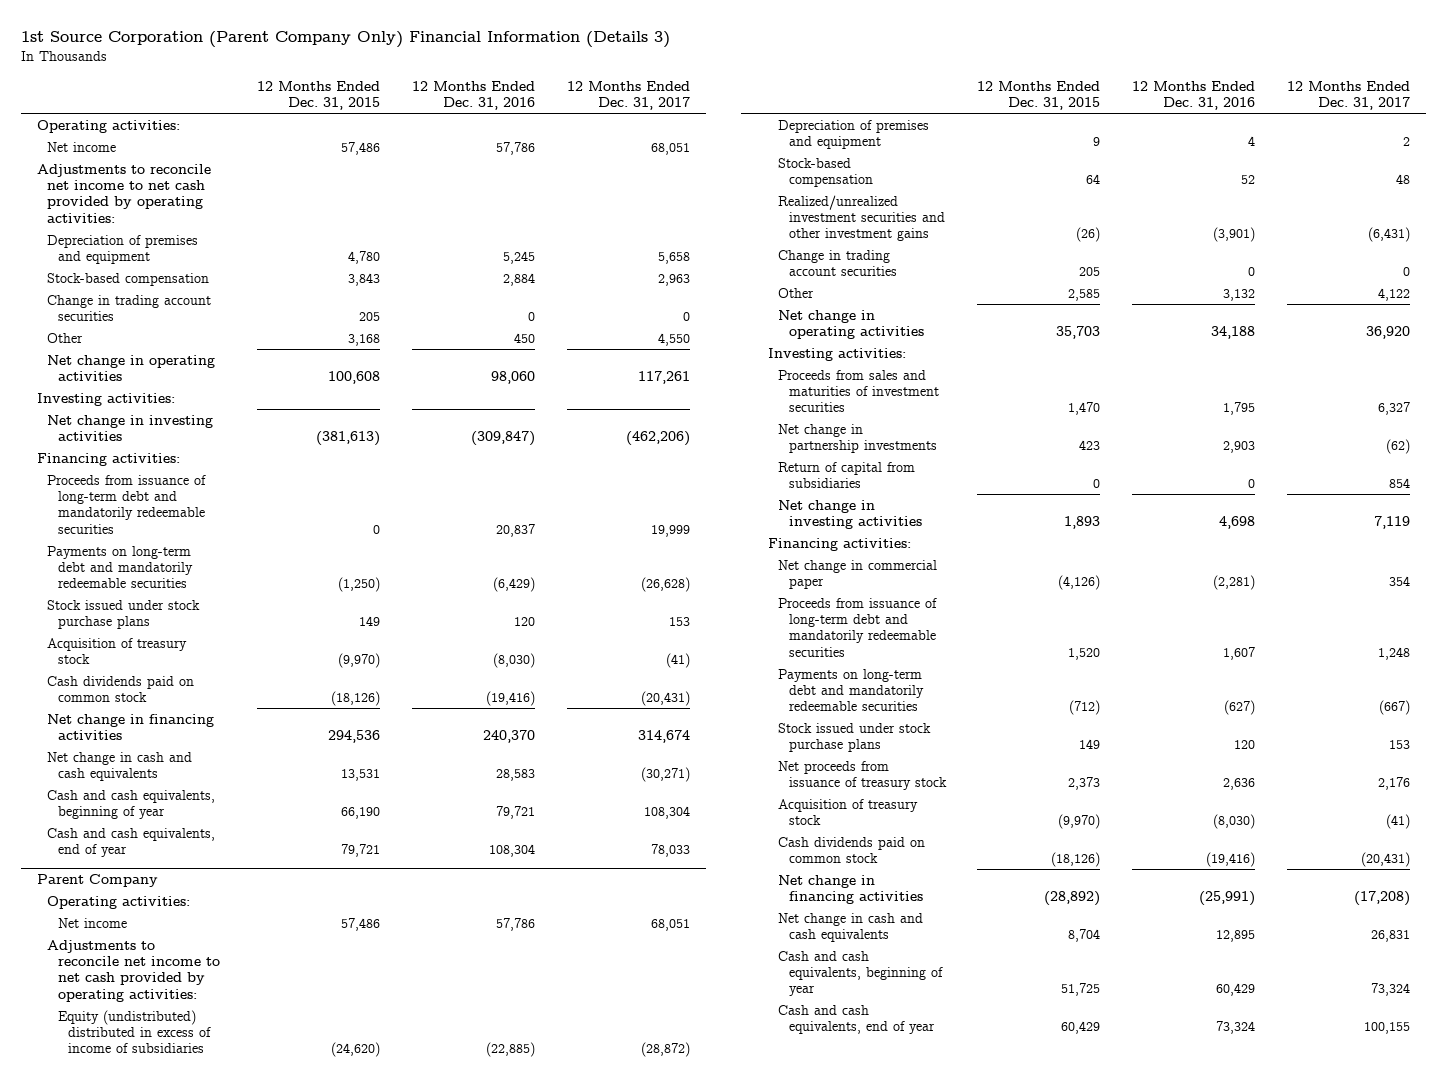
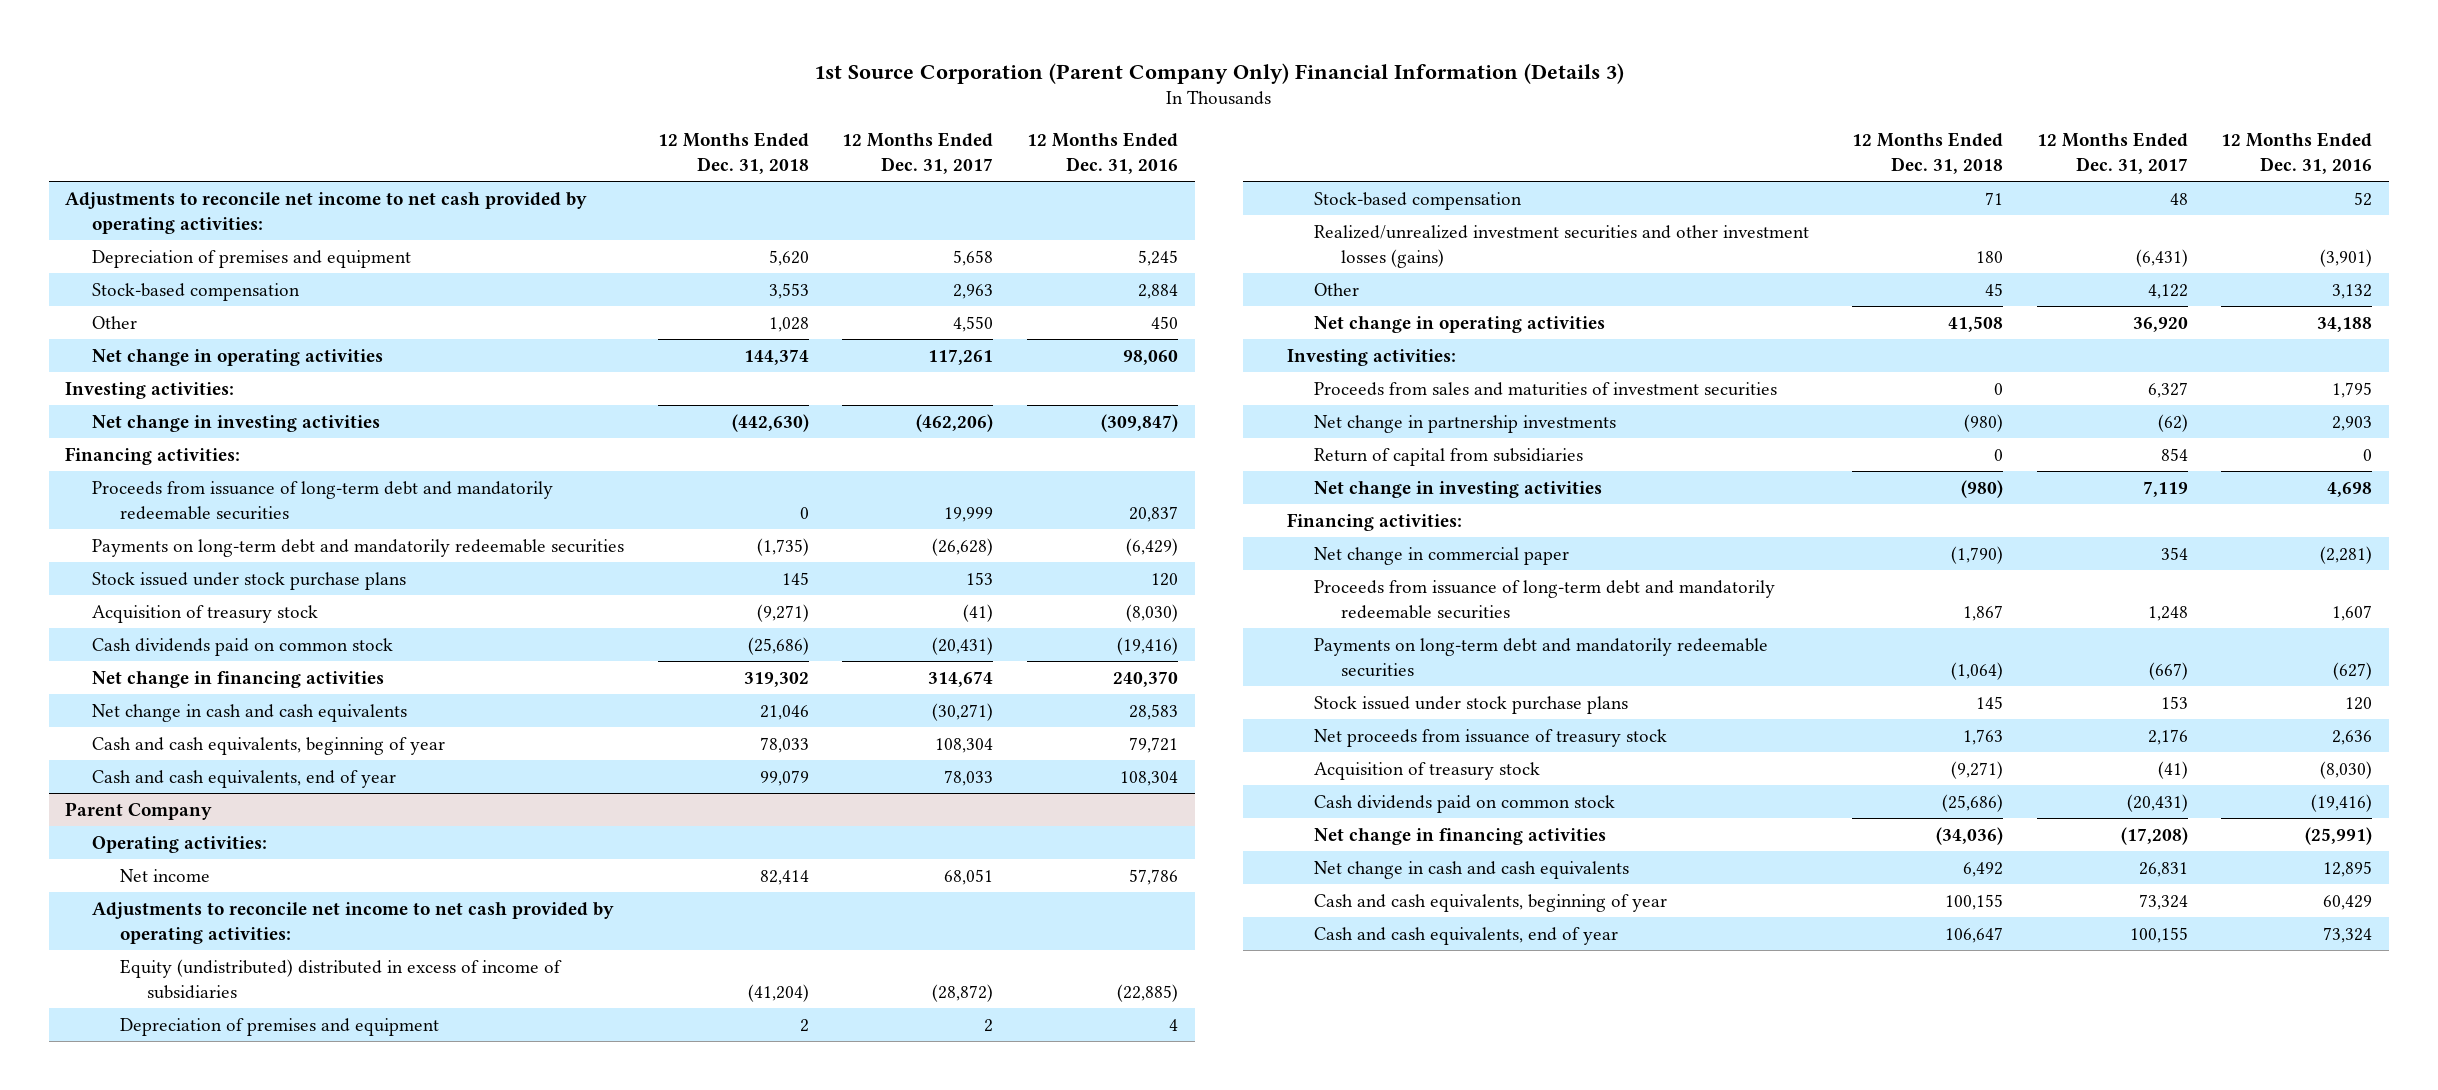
- | 12 Months Ended Dec. 31, 2015 | 12 Months Ended Dec. 31, 2016 | 12 Months Ended Dec. 31, 2017
+ | 12 Months Ended Dec. 31, 2018 | 12 Months Ended Dec. 31, 2017 | 12 Months Ended Dec. 31, 2016
- Operating activities:
- Net income | 57,486 | 57,786 | 68,051
- Change in trading account securities | 205 | 0 | 0
@ Parent Company
- Realized/unrealized investment securities and other investment gains | (26) | (3,901) | (6,431)
- Change in trading account securities | 205 | 0 | 0
+ Realized/unrealized investment securities and other investment losses (gains) | 180 | (6,431) | (3,901)

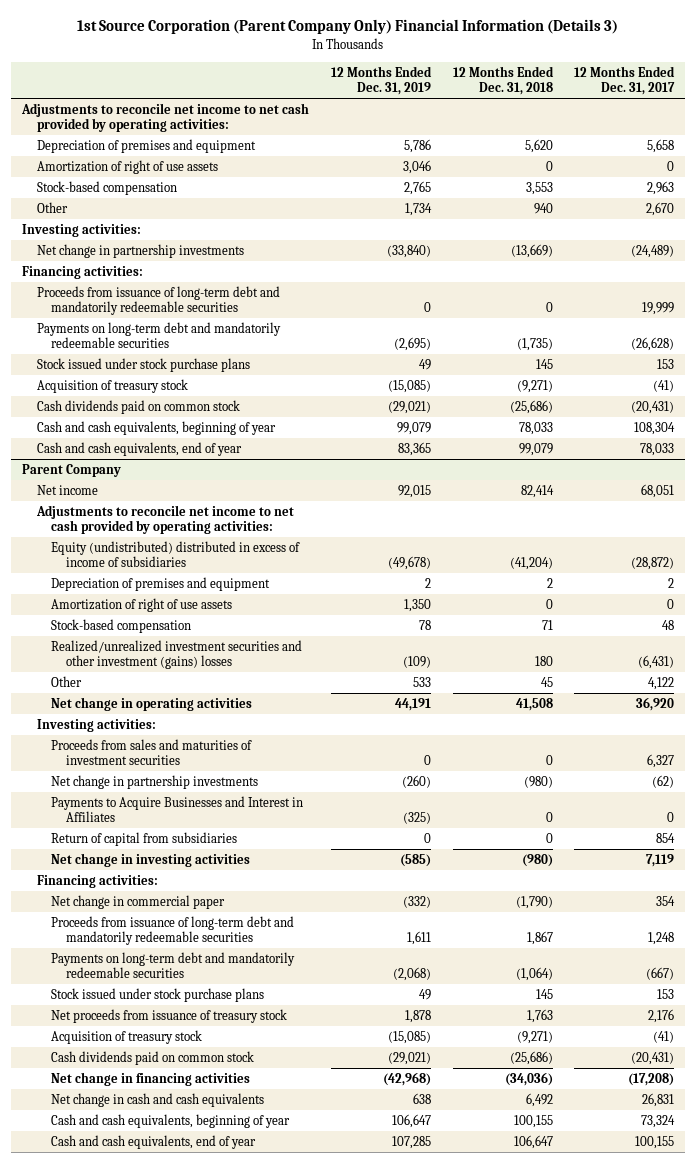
- | 12 Months Ended Dec. 31, 2018 | 12 Months Ended Dec. 31, 2017 | 12 Months Ended Dec. 31, 2016
+ | 12 Months Ended Dec. 31, 2019 | 12 Months Ended Dec. 31, 2018 | 12 Months Ended Dec. 31, 2017
+ Amortization of right of use assets | 3,046 | 0 | 0
- Other | 1,028 | 4,550 | 450
- Net change in operating activities | 144,374 | 117,261 | 98,060
+ Other | 1,734 | 940 | 2,670
- Net change in investing activities | (442,630) | (462,206) | (309,847)
+ Net change in partnership investments | (33,840) | (13,669) | (24,489)
- Net change in financing activities | 319,302 | 314,674 | 240,370
- Net change in cash and cash equivalents | 21,046 | (30,271) | 28,583
@ Parent Company
- Operating activities:
+ Amortization of right of use assets | 1,350 | 0 | 0
- Realized/unrealized investment securities and other investment losses (gains) | 180 | (6,431) | (3,901)
+ Realized/unrealized investment securities and other investment (gains) losses | (109) | 180 | (6,431)
+ Payments to Acquire Businesses and Interest in Affiliates | (325) | 0 | 0

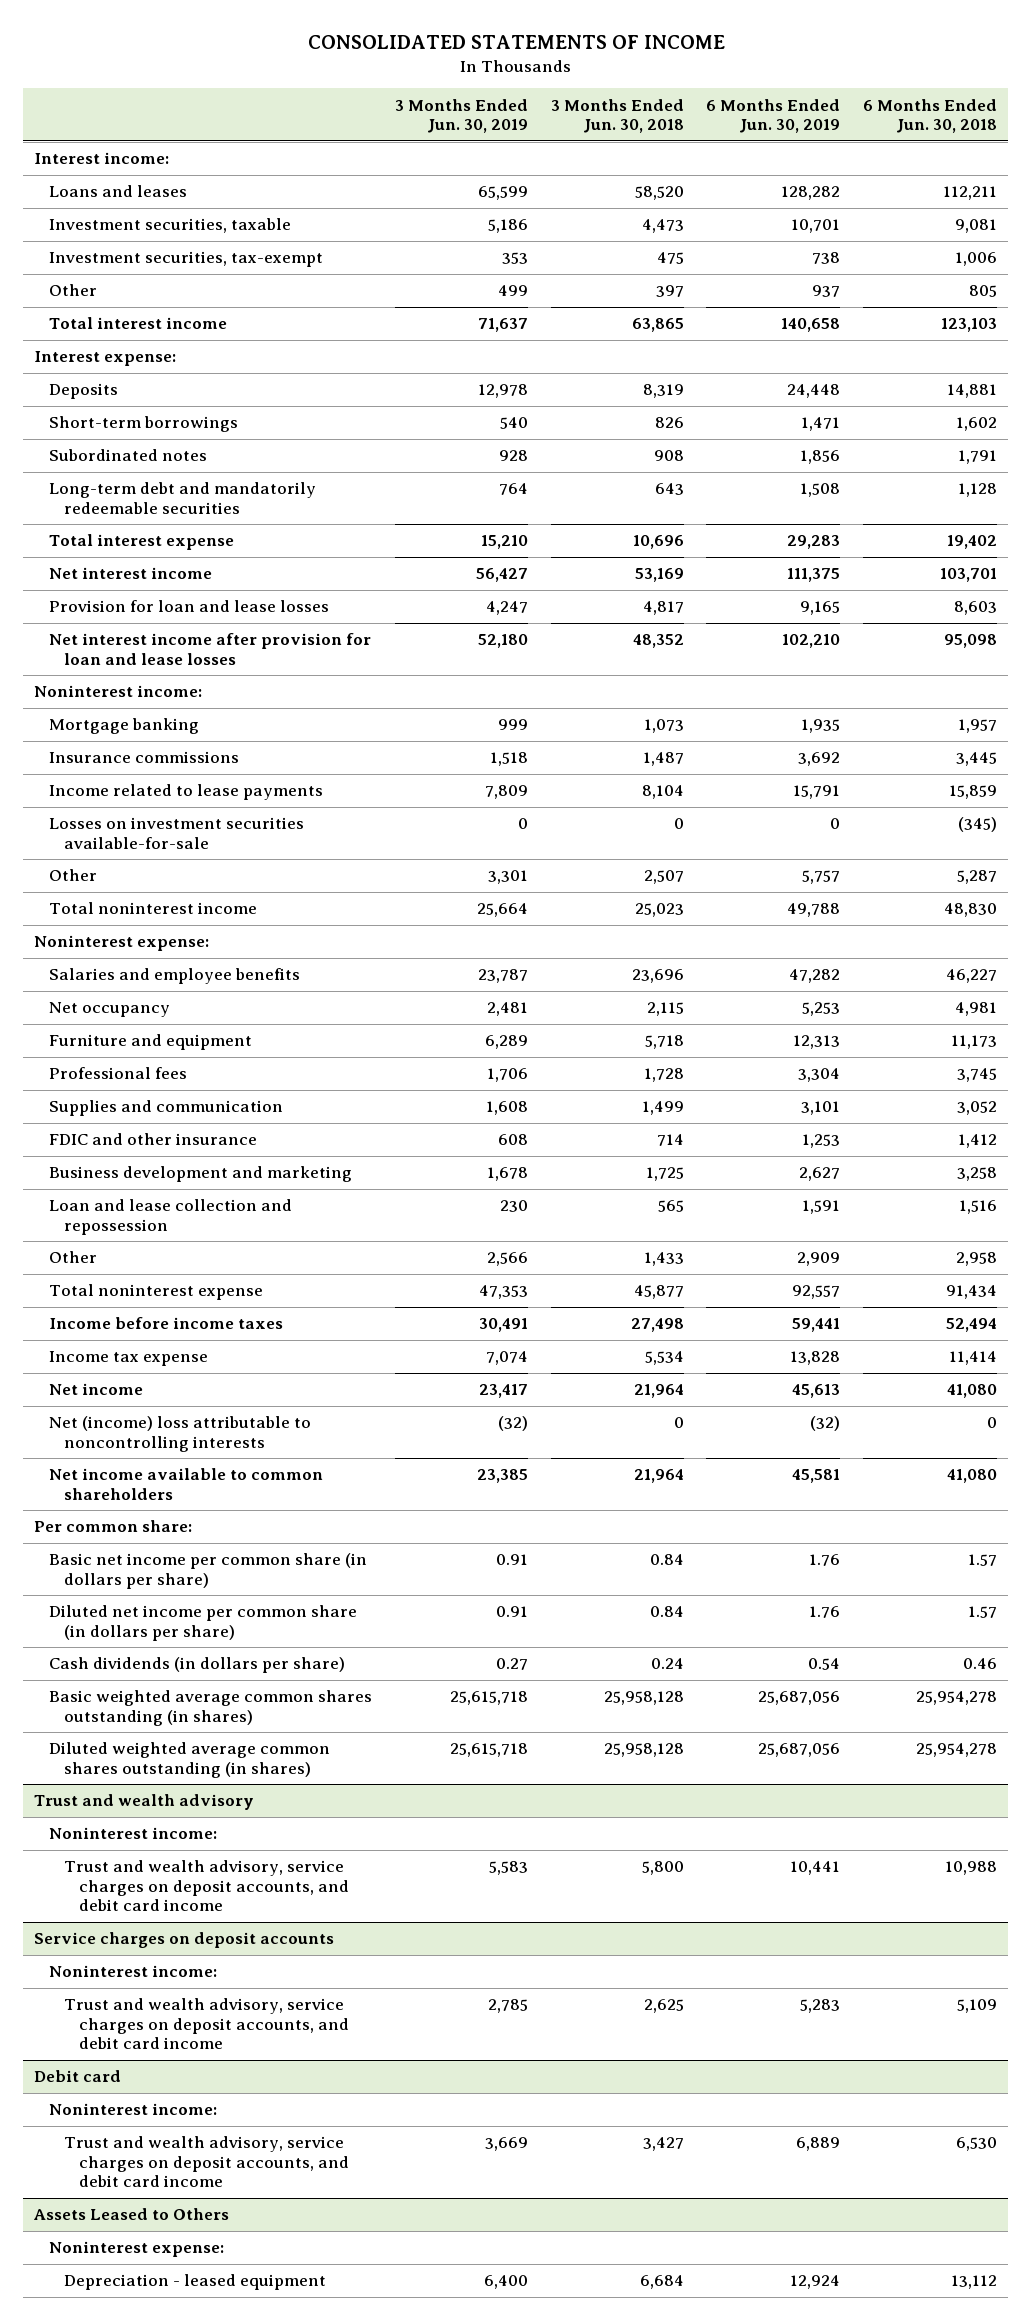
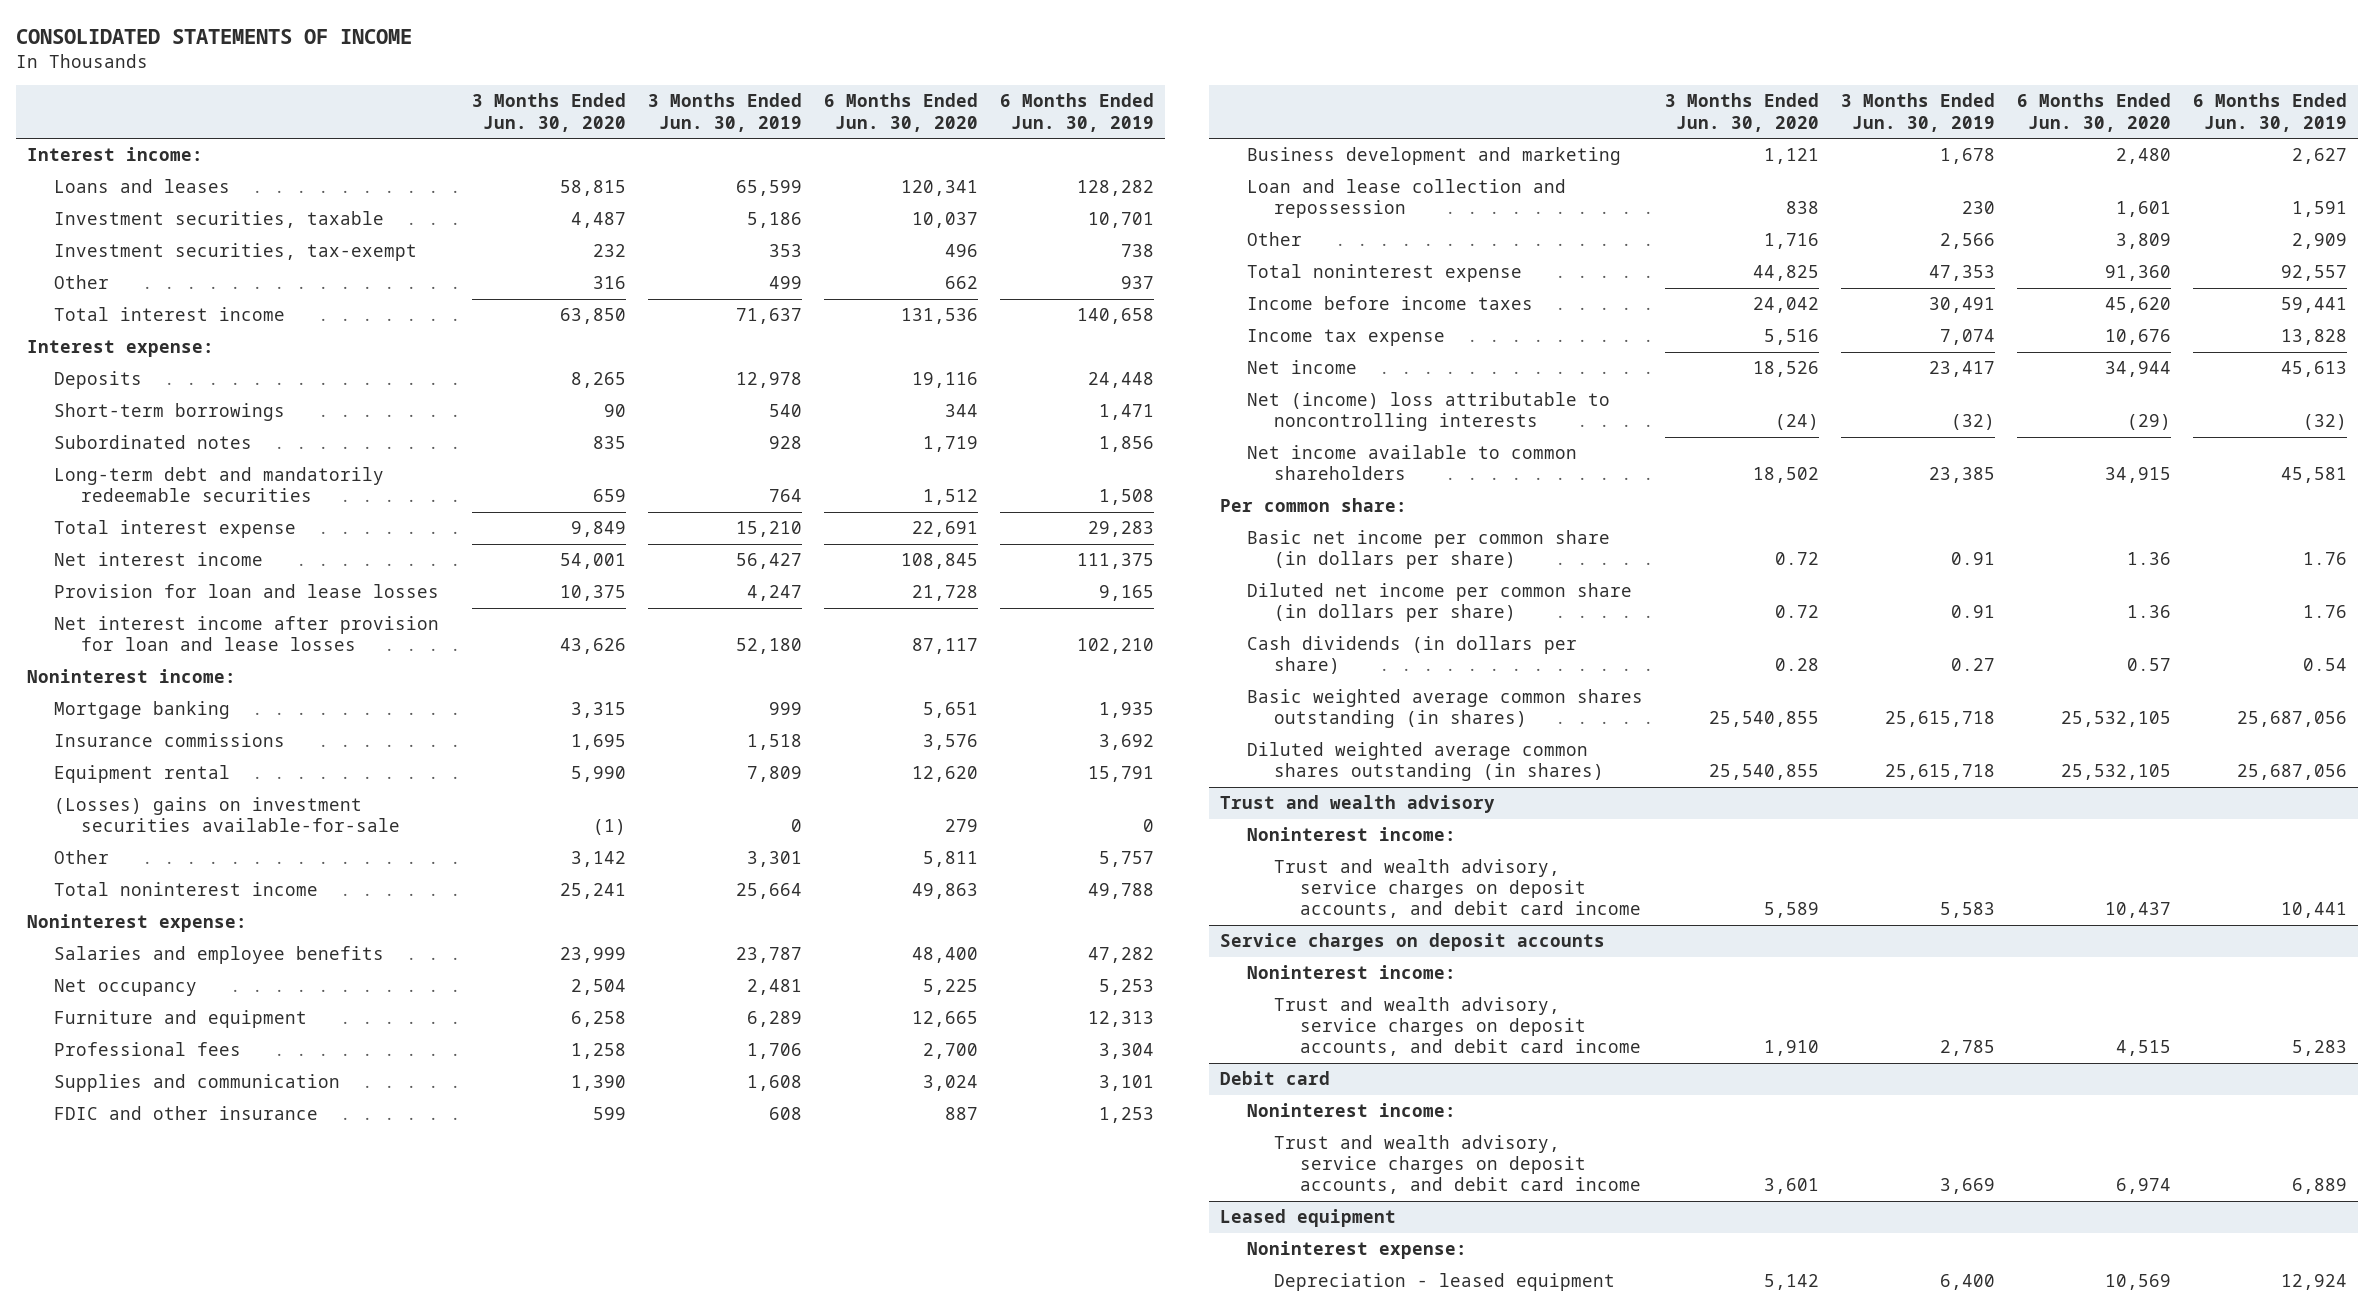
- | 3 Months Ended Jun. 30, 2019 | 3 Months Ended Jun. 30, 2018 | 6 Months Ended Jun. 30, 2019 | 6 Months Ended Jun. 30, 2018
+ | 3 Months Ended Jun. 30, 2020 | 3 Months Ended Jun. 30, 2019 | 6 Months Ended Jun. 30, 2020 | 6 Months Ended Jun. 30, 2019
- Income related to lease payments | 7,809 | 8,104 | 15,791 | 15,859
- Losses on investment securities available-for-sale | 0 | 0 | 0 | (345)
+ Equipment rental | 5,990 | 7,809 | 12,620 | 15,791
+ (Losses) gains on investment securities available-for-sale | (1) | 0 | 279 | 0
- Assets Leased to Others
+ Leased equipment

